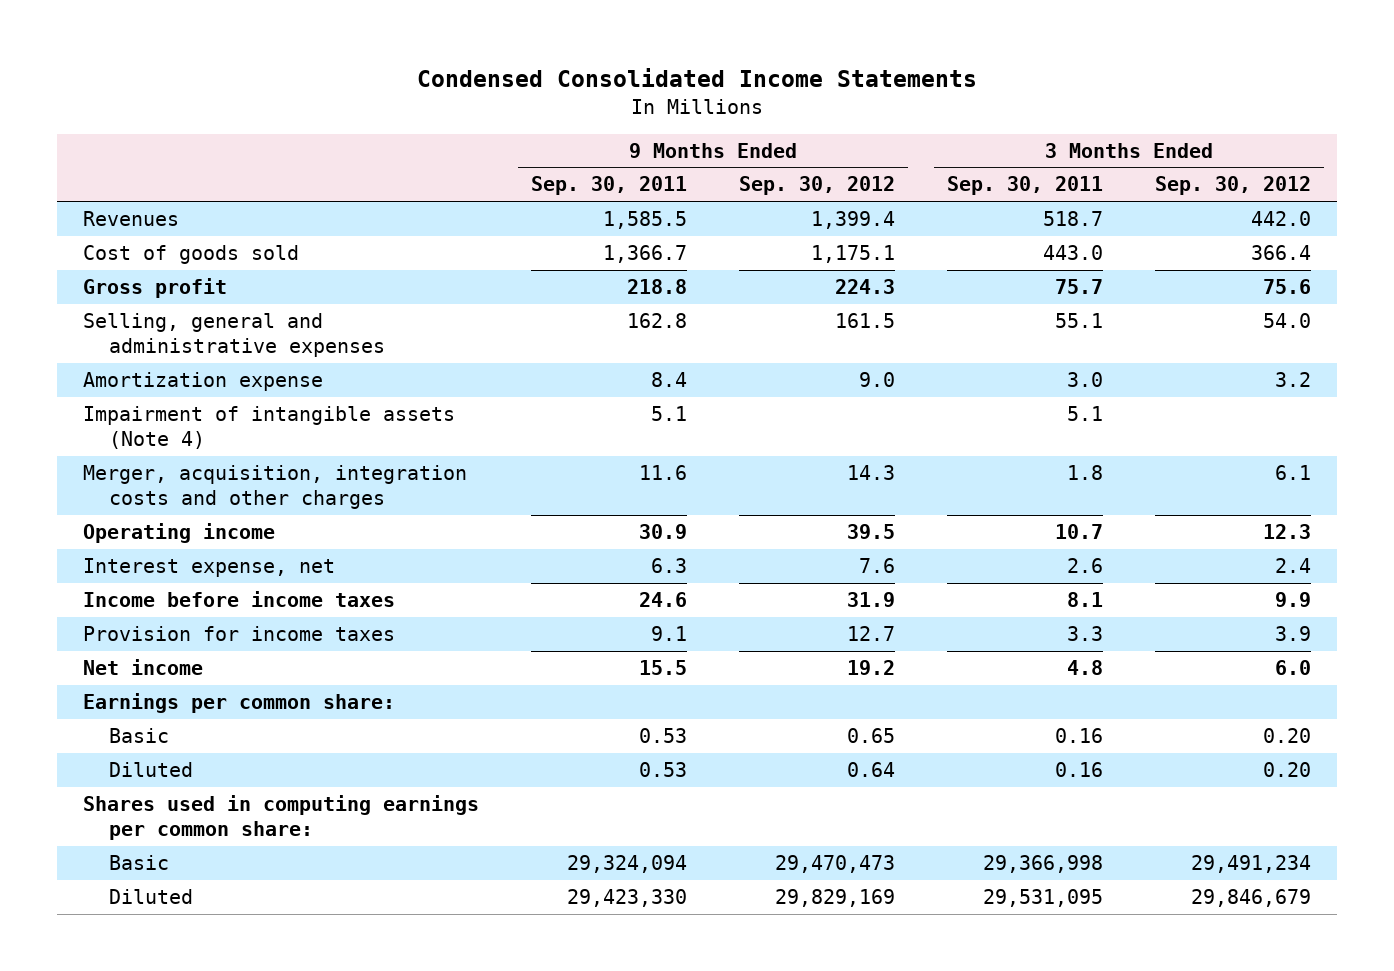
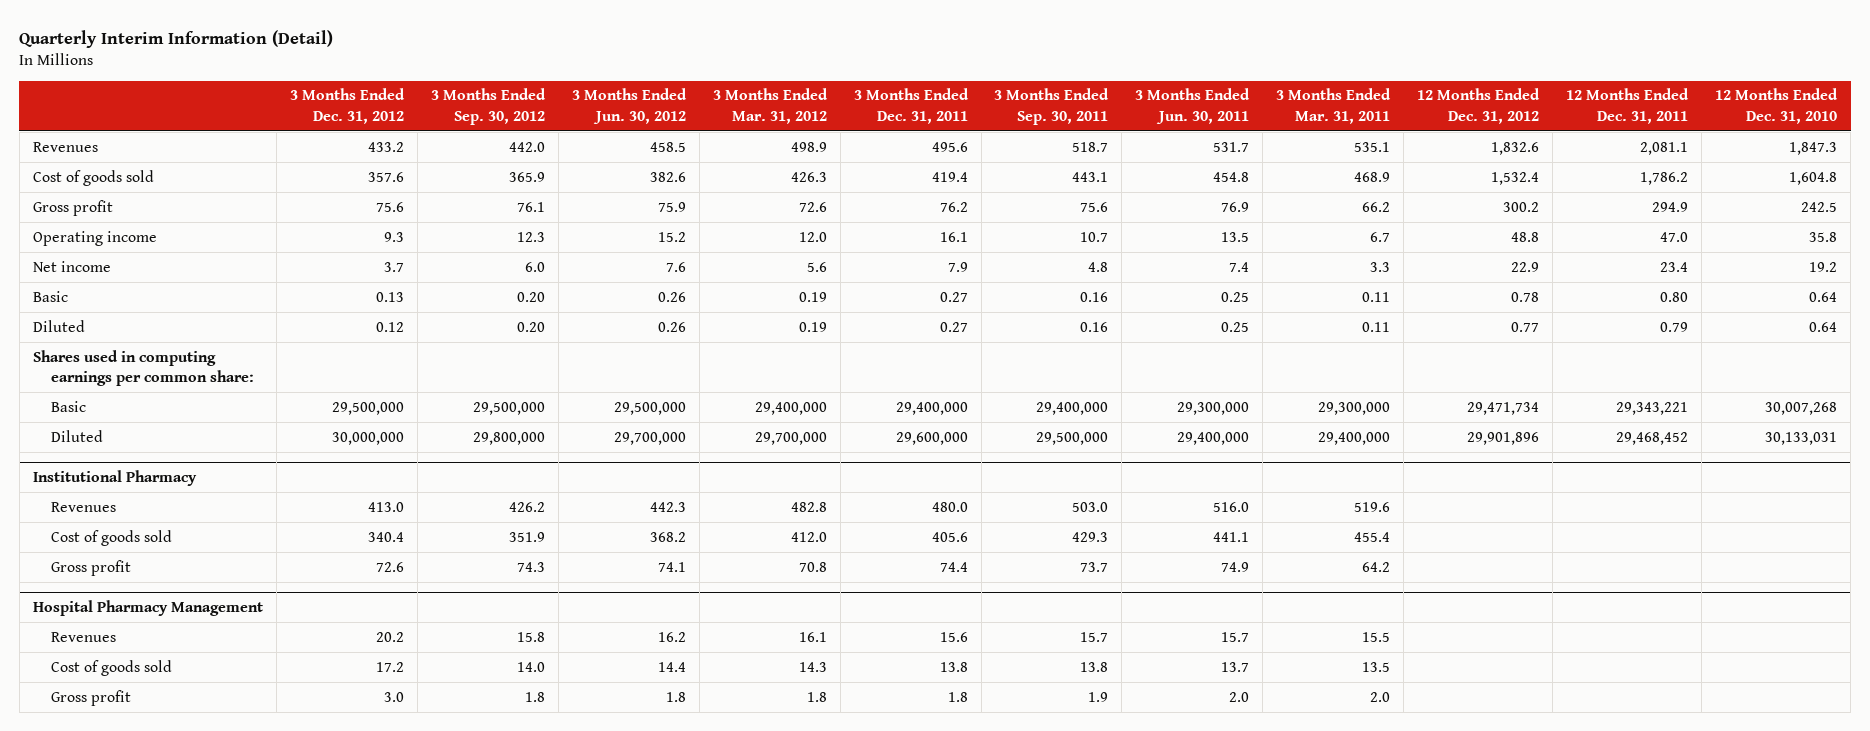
- Condensed Consolidated Income Statements
+ Quarterly Interim Information (Detail)
- | 9 Months Ended Sep. 30, 2011 | 9 Months Ended Sep. 30, 2012 | 3 Months Ended Sep. 30, 2011 | 3 Months Ended Sep. 30, 2012
+ | 3 Months Ended Dec. 31, 2012 | 3 Months Ended Sep. 30, 2012 | 3 Months Ended Jun. 30, 2012 | 3 Months Ended Mar. 31, 2012 | 3 Months Ended Dec. 31, 2011 | 3 Months Ended Sep. 30, 2011 | 3 Months Ended Jun. 30, 2011 | 3 Months Ended Mar. 31, 2011 | 12 Months Ended Dec. 31, 2012 | 12 Months Ended Dec. 31, 2011 | 12 Months Ended Dec. 31, 2010
- Cost of goods sold | 1,366.7 | 1,175.1 | 443.0 | 366.4
- Gross profit | 218.8 | 224.3 | 75.7 | 75.6
- Selling, general and administrative expenses | 162.8 | 161.5 | 55.1 | 54.0
- Amortization expense | 8.4 | 9.0 | 3.0 | 3.2
- Impairment of intangible assets (Note 4) | 5.1 | | 5.1 |
- Merger, acquisition, integration costs and other charges | 11.6 | 14.3 | 1.8 | 6.1
+ Cost of goods sold | 357.6 | 365.9 | 382.6 | 426.3 | 419.4 | 443.1 | 454.8 | 468.9 | 1,532.4 | 1,786.2 | 1,604.8
+ Gross profit | 75.6 | 76.1 | 75.9 | 72.6 | 76.2 | 75.6 | 76.9 | 66.2 | 300.2 | 294.9 | 242.5
- Interest expense, net | 6.3 | 7.6 | 2.6 | 2.4
- Income before income taxes | 24.6 | 31.9 | 8.1 | 9.9
- Provision for income taxes | 9.1 | 12.7 | 3.3 | 3.9
- Earnings per common share:
- Basic | 29,324,094 | 29,470,473 | 29,366,998 | 29,491,234
- Diluted | 29,423,330 | 29,829,169 | 29,531,095 | 29,846,679
+ Basic | 29,500,000 | 29,500,000 | 29,500,000 | 29,400,000 | 29,400,000 | 29,400,000 | 29,300,000 | 29,300,000 | 29,471,734 | 29,343,221 | 30,007,268
+ Diluted | 30,000,000 | 29,800,000 | 29,700,000 | 29,700,000 | 29,600,000 | 29,500,000 | 29,400,000 | 29,400,000 | 29,901,896 | 29,468,452 | 30,133,031
+ Institutional Pharmacy
+ Revenues | 413.0 | 426.2 | 442.3 | 482.8 | 480.0 | 503.0 | 516.0 | 519.6 | | |
+ Cost of goods sold | 340.4 | 351.9 | 368.2 | 412.0 | 405.6 | 429.3 | 441.1 | 455.4 | | |
+ Gross profit | 72.6 | 74.3 | 74.1 | 70.8 | 74.4 | 73.7 | 74.9 | 64.2 | | |
+ Hospital Pharmacy Management
+ Revenues | 20.2 | 15.8 | 16.2 | 16.1 | 15.6 | 15.7 | 15.7 | 15.5 | | |
+ Cost of goods sold | 17.2 | 14.0 | 14.4 | 14.3 | 13.8 | 13.8 | 13.7 | 13.5 | | |
+ Gross profit | 3.0 | 1.8 | 1.8 | 1.8 | 1.8 | 1.9 | 2.0 | 2.0 | | |

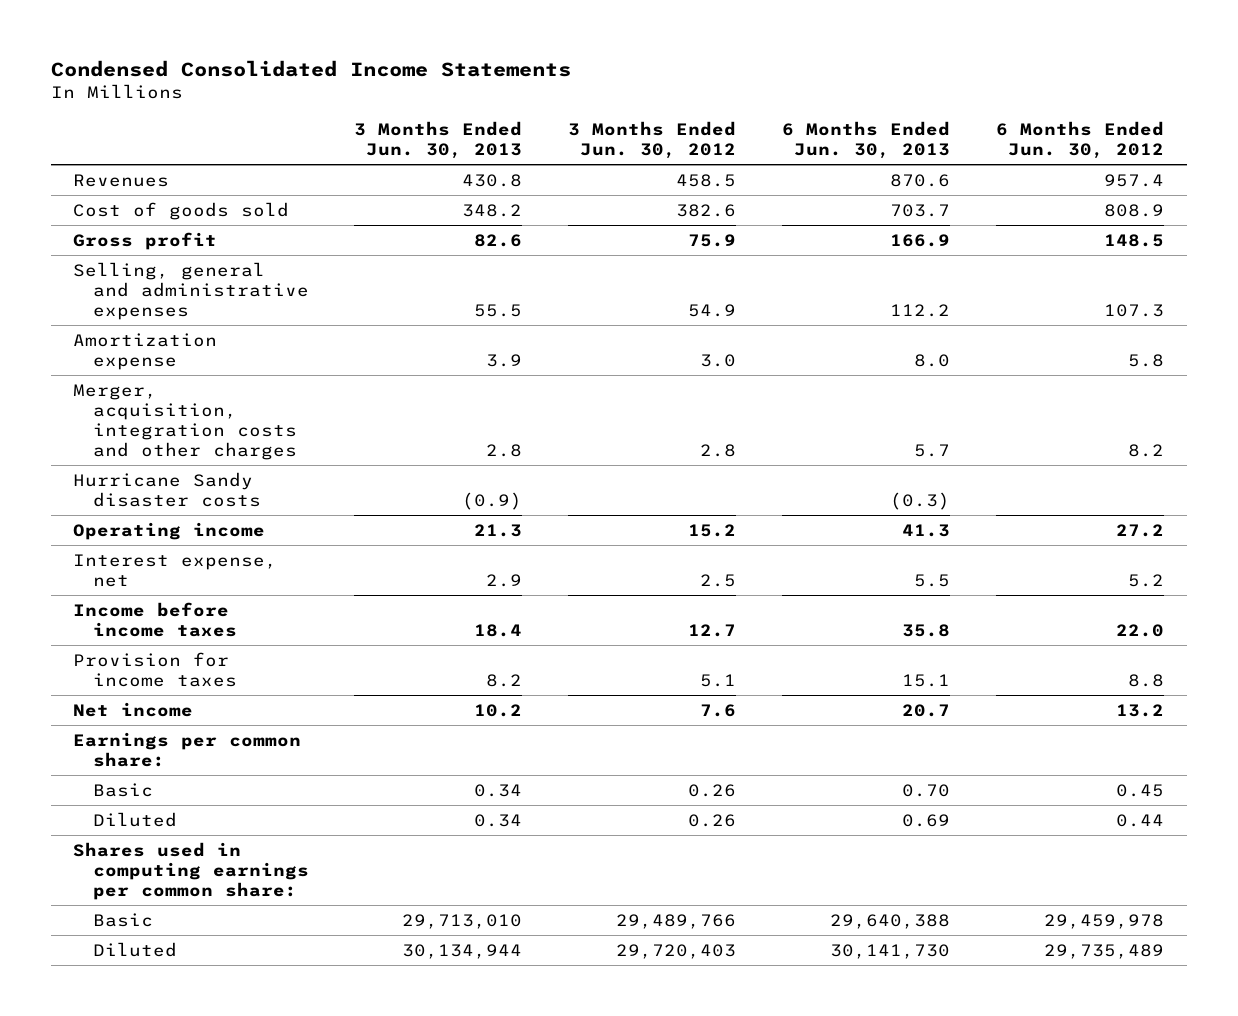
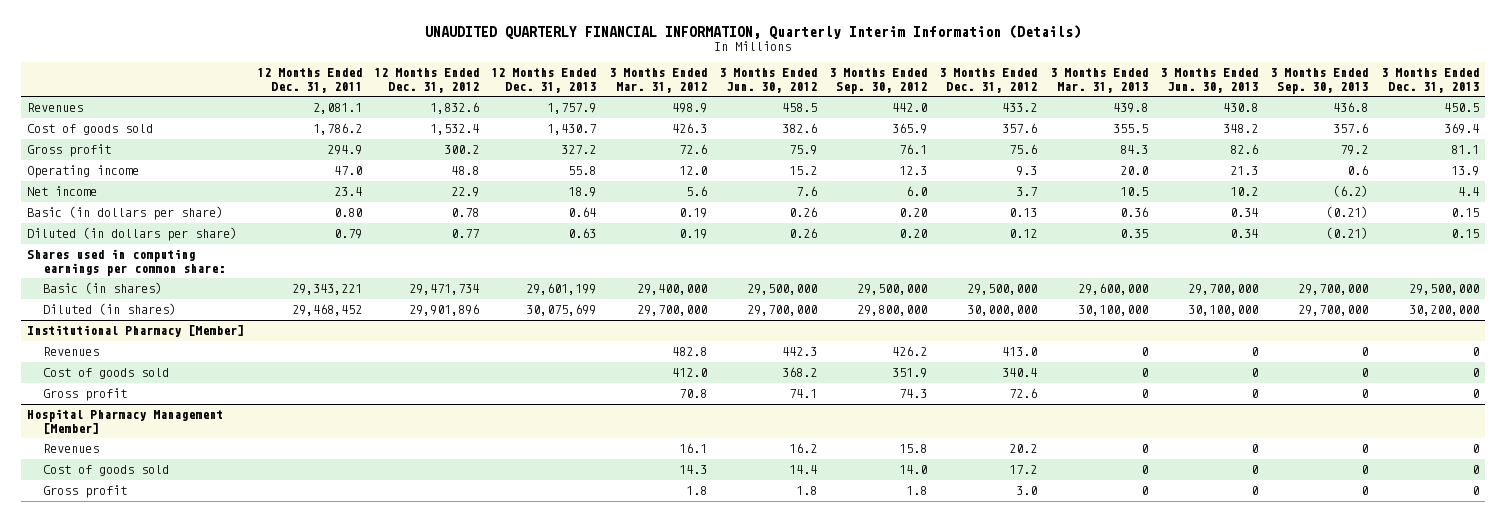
- Condensed Consolidated Income Statements
+ UNAUDITED QUARTERLY FINANCIAL INFORMATION, Quarterly Interim Information (Details)
- | 3 Months Ended Jun. 30, 2013 | 3 Months Ended Jun. 30, 2012 | 6 Months Ended Jun. 30, 2013 | 6 Months Ended Jun. 30, 2012
+ | 12 Months Ended Dec. 31, 2011 | 12 Months Ended Dec. 31, 2012 | 12 Months Ended Dec. 31, 2013 | 3 Months Ended Mar. 31, 2012 | 3 Months Ended Jun. 30, 2012 | 3 Months Ended Sep. 30, 2012 | 3 Months Ended Dec. 31, 2012 | 3 Months Ended Mar. 31, 2013 | 3 Months Ended Jun. 30, 2013 | 3 Months Ended Sep. 30, 2013 | 3 Months Ended Dec. 31, 2013
- Selling, general and administrative expenses | 55.5 | 54.9 | 112.2 | 107.3
- Amortization expense | 3.9 | 3.0 | 8.0 | 5.8
- Merger, acquisition, integration costs and other charges | 2.8 | 2.8 | 5.7 | 8.2
- Hurricane Sandy disaster costs | (0.9) | | (0.3) |
- Interest expense, net | 2.9 | 2.5 | 5.5 | 5.2
- Income before income taxes | 18.4 | 12.7 | 35.8 | 22.0
- Provision for income taxes | 8.2 | 5.1 | 15.1 | 8.8
- Earnings per common share:
- Basic | 0.34 | 0.26 | 0.70 | 0.45
- Diluted | 0.34 | 0.26 | 0.69 | 0.44
+ Basic (in dollars per share) | 0.80 | 0.78 | 0.64 | 0.19 | 0.26 | 0.20 | 0.13 | 0.36 | 0.34 | (0.21) | 0.15
+ Diluted (in dollars per share) | 0.79 | 0.77 | 0.63 | 0.19 | 0.26 | 0.20 | 0.12 | 0.35 | 0.34 | (0.21) | 0.15
- Basic | 29,713,010 | 29,489,766 | 29,640,388 | 29,459,978
- Diluted | 30,134,944 | 29,720,403 | 30,141,730 | 29,735,489
+ Basic (in shares) | 29,343,221 | 29,471,734 | 29,601,199 | 29,400,000 | 29,500,000 | 29,500,000 | 29,500,000 | 29,600,000 | 29,700,000 | 29,700,000 | 29,500,000
+ Diluted (in shares) | 29,468,452 | 29,901,896 | 30,075,699 | 29,700,000 | 29,700,000 | 29,800,000 | 30,000,000 | 30,100,000 | 30,100,000 | 29,700,000 | 30,200,000
+ Institutional Pharmacy [Member]
+ Revenues | | | | 482.8 | 442.3 | 426.2 | 413.0 | 0 | 0 | 0 | 0
+ Cost of goods sold | | | | 412.0 | 368.2 | 351.9 | 340.4 | 0 | 0 | 0 | 0
+ Gross profit | | | | 70.8 | 74.1 | 74.3 | 72.6 | 0 | 0 | 0 | 0
+ Hospital Pharmacy Management [Member]
+ Revenues | | | | 16.1 | 16.2 | 15.8 | 20.2 | 0 | 0 | 0 | 0
+ Cost of goods sold | | | | 14.3 | 14.4 | 14.0 | 17.2 | 0 | 0 | 0 | 0
+ Gross profit | | | | 1.8 | 1.8 | 1.8 | 3.0 | 0 | 0 | 0 | 0

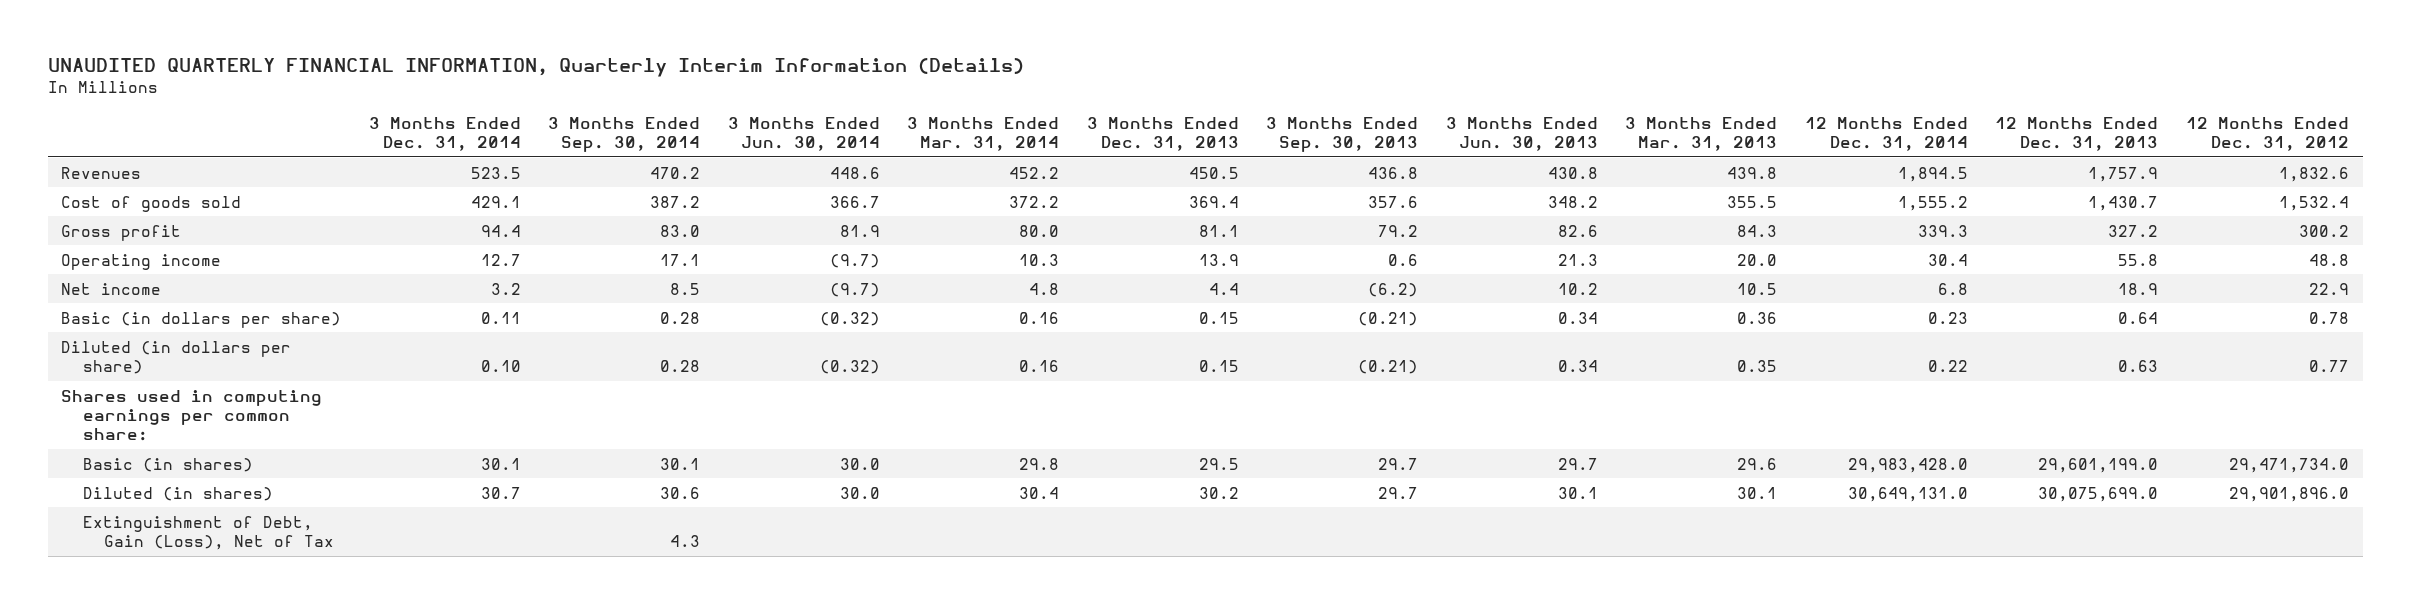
- | 12 Months Ended Dec. 31, 2011 | 12 Months Ended Dec. 31, 2012 | 12 Months Ended Dec. 31, 2013 | 3 Months Ended Mar. 31, 2012 | 3 Months Ended Jun. 30, 2012 | 3 Months Ended Sep. 30, 2012 | 3 Months Ended Dec. 31, 2012 | 3 Months Ended Mar. 31, 2013 | 3 Months Ended Jun. 30, 2013 | 3 Months Ended Sep. 30, 2013 | 3 Months Ended Dec. 31, 2013
+ | 3 Months Ended Dec. 31, 2014 | 3 Months Ended Sep. 30, 2014 | 3 Months Ended Jun. 30, 2014 | 3 Months Ended Mar. 31, 2014 | 3 Months Ended Dec. 31, 2013 | 3 Months Ended Sep. 30, 2013 | 3 Months Ended Jun. 30, 2013 | 3 Months Ended Mar. 31, 2013 | 12 Months Ended Dec. 31, 2014 | 12 Months Ended Dec. 31, 2013 | 12 Months Ended Dec. 31, 2012
- Basic (in shares) | 29,343,221 | 29,471,734 | 29,601,199 | 29,400,000 | 29,500,000 | 29,500,000 | 29,500,000 | 29,600,000 | 29,700,000 | 29,700,000 | 29,500,000
- Diluted (in shares) | 29,468,452 | 29,901,896 | 30,075,699 | 29,700,000 | 29,700,000 | 29,800,000 | 30,000,000 | 30,100,000 | 30,100,000 | 29,700,000 | 30,200,000
- Institutional Pharmacy [Member]
- Revenues | | | | 482.8 | 442.3 | 426.2 | 413.0 | 0 | 0 | 0 | 0
- Cost of goods sold | | | | 412.0 | 368.2 | 351.9 | 340.4 | 0 | 0 | 0 | 0
- Gross profit | | | | 70.8 | 74.1 | 74.3 | 72.6 | 0 | 0 | 0 | 0
- Hospital Pharmacy Management [Member]
- Revenues | | | | 16.1 | 16.2 | 15.8 | 20.2 | 0 | 0 | 0 | 0
- Cost of goods sold | | | | 14.3 | 14.4 | 14.0 | 17.2 | 0 | 0 | 0 | 0
- Gross profit | | | | 1.8 | 1.8 | 1.8 | 3.0 | 0 | 0 | 0 | 0
+ Basic (in shares) | 30.1 | 30.1 | 30.0 | 29.8 | 29.5 | 29.7 | 29.7 | 29.6 | 29,983,428.0 | 29,601,199.0 | 29,471,734.0
+ Diluted (in shares) | 30.7 | 30.6 | 30.0 | 30.4 | 30.2 | 29.7 | 30.1 | 30.1 | 30,649,131.0 | 30,075,699.0 | 29,901,896.0
+ Extinguishment of Debt, Gain (Loss), Net of Tax | | 4.3 | | | | | | | | |

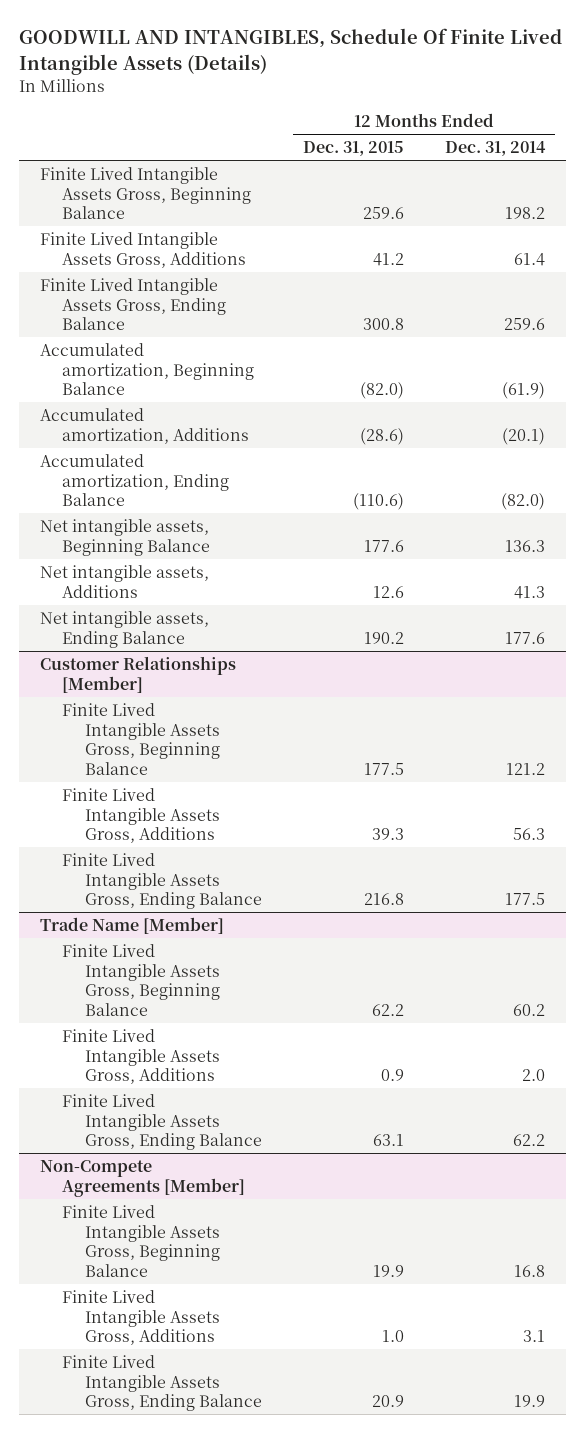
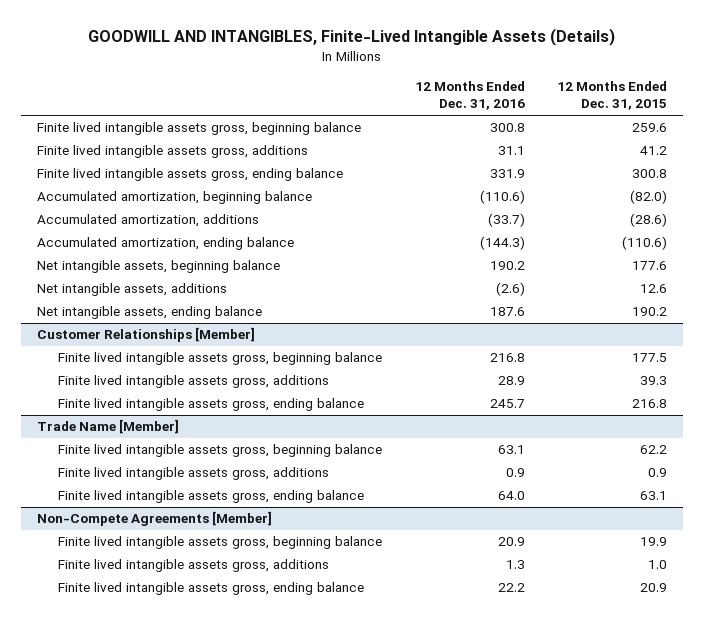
- GOODWILL AND INTANGIBLES, Schedule Of Finite Lived Intangible Assets (Details)
+ GOODWILL AND INTANGIBLES, Finite-Lived Intangible Assets (Details)
- | 12 Months Ended Dec. 31, 2015 | 12 Months Ended Dec. 31, 2014
+ | 12 Months Ended Dec. 31, 2016 | 12 Months Ended Dec. 31, 2015
- Finite Lived Intangible Assets Gross, Beginning Balance | 259.6 | 198.2
- Finite Lived Intangible Assets Gross, Additions | 41.2 | 61.4
- Finite Lived Intangible Assets Gross, Ending Balance | 300.8 | 259.6
- Accumulated amortization, Beginning Balance | (82.0) | (61.9)
- Accumulated amortization, Additions | (28.6) | (20.1)
- Accumulated amortization, Ending Balance | (110.6) | (82.0)
- Net intangible assets, Beginning Balance | 177.6 | 136.3
- Net intangible assets, Additions | 12.6 | 41.3
- Net intangible assets, Ending Balance | 190.2 | 177.6
+ Finite lived intangible assets gross, beginning balance | 300.8 | 259.6
+ Finite lived intangible assets gross, additions | 31.1 | 41.2
+ Finite lived intangible assets gross, ending balance | 331.9 | 300.8
+ Accumulated amortization, beginning balance | (110.6) | (82.0)
+ Accumulated amortization, additions | (33.7) | (28.6)
+ Accumulated amortization, ending balance | (144.3) | (110.6)
+ Net intangible assets, beginning balance | 190.2 | 177.6
+ Net intangible assets, additions | (2.6) | 12.6
+ Net intangible assets, ending balance | 187.6 | 190.2
@ Customer Relationships [Member]
- Finite Lived Intangible Assets Gross, Beginning Balance | 177.5 | 121.2
- Finite Lived Intangible Assets Gross, Additions | 39.3 | 56.3
- Finite Lived Intangible Assets Gross, Ending Balance | 216.8 | 177.5
+ Finite lived intangible assets gross, beginning balance | 216.8 | 177.5
+ Finite lived intangible assets gross, additions | 28.9 | 39.3
+ Finite lived intangible assets gross, ending balance | 245.7 | 216.8
@ Trade Name [Member]
- Finite Lived Intangible Assets Gross, Beginning Balance | 62.2 | 60.2
- Finite Lived Intangible Assets Gross, Additions | 0.9 | 2.0
- Finite Lived Intangible Assets Gross, Ending Balance | 63.1 | 62.2
+ Finite lived intangible assets gross, beginning balance | 63.1 | 62.2
+ Finite lived intangible assets gross, additions | 0.9 | 0.9
+ Finite lived intangible assets gross, ending balance | 64.0 | 63.1
@ Non-Compete Agreements [Member]
- Finite Lived Intangible Assets Gross, Beginning Balance | 19.9 | 16.8
- Finite Lived Intangible Assets Gross, Additions | 1.0 | 3.1
- Finite Lived Intangible Assets Gross, Ending Balance | 20.9 | 19.9
+ Finite lived intangible assets gross, beginning balance | 20.9 | 19.9
+ Finite lived intangible assets gross, additions | 1.3 | 1.0
+ Finite lived intangible assets gross, ending balance | 22.2 | 20.9

